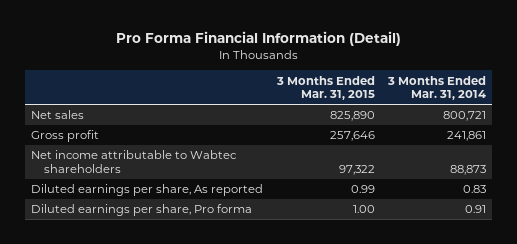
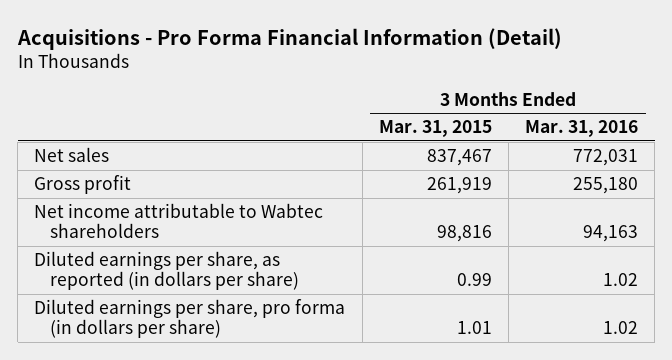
- Pro Forma Financial Information (Detail)
+ Acquisitions - Pro Forma Financial Information (Detail)
- | 3 Months Ended Mar. 31, 2015 | 3 Months Ended Mar. 31, 2014
+ | 3 Months Ended Mar. 31, 2015 | 3 Months Ended Mar. 31, 2016
- Net sales | 825,890 | 800,721
- Gross profit | 257,646 | 241,861
- Net income attributable to Wabtec shareholders | 97,322 | 88,873
- Diluted earnings per share, As reported | 0.99 | 0.83
- Diluted earnings per share, Pro forma | 1.00 | 0.91
+ Net sales | 837,467 | 772,031
+ Gross profit | 261,919 | 255,180
+ Net income attributable to Wabtec shareholders | 98,816 | 94,163
+ Diluted earnings per share, as reported (in dollars per share) | 0.99 | 1.02
+ Diluted earnings per share, pro forma (in dollars per share) | 1.01 | 1.02

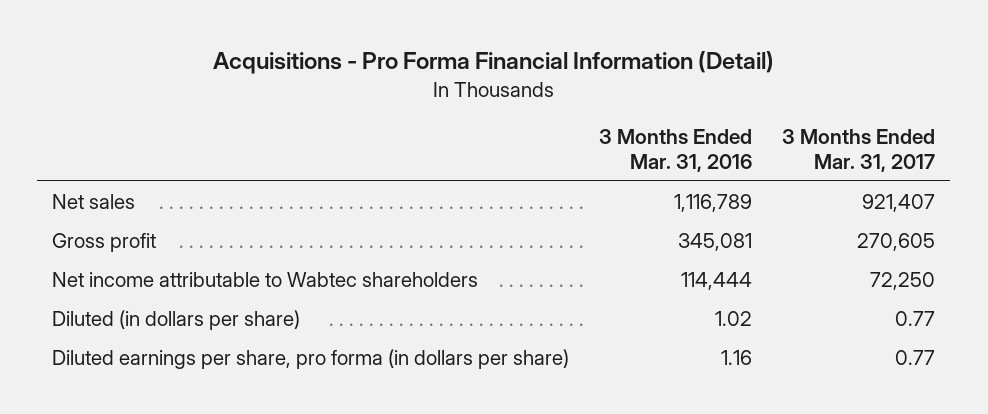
- | 3 Months Ended Mar. 31, 2015 | 3 Months Ended Mar. 31, 2016
+ | 3 Months Ended Mar. 31, 2016 | 3 Months Ended Mar. 31, 2017
- Net sales | 837,467 | 772,031
- Gross profit | 261,919 | 255,180
- Net income attributable to Wabtec shareholders | 98,816 | 94,163
- Diluted earnings per share, as reported (in dollars per share) | 0.99 | 1.02
- Diluted earnings per share, pro forma (in dollars per share) | 1.01 | 1.02
+ Net sales | 1,116,789 | 921,407
+ Gross profit | 345,081 | 270,605
+ Net income attributable to Wabtec shareholders | 114,444 | 72,250
+ Diluted (in dollars per share) | 1.02 | 0.77
+ Diluted earnings per share, pro forma (in dollars per share) | 1.16 | 0.77

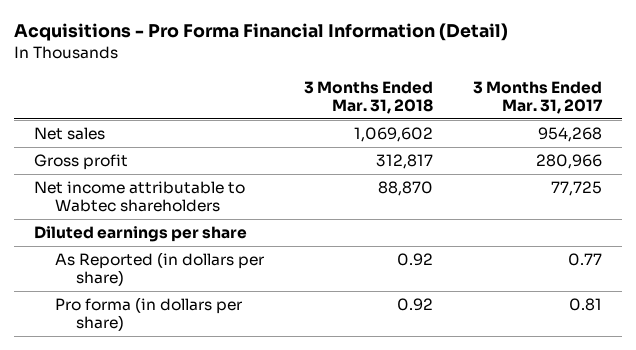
- | 3 Months Ended Mar. 31, 2016 | 3 Months Ended Mar. 31, 2017
+ | 3 Months Ended Mar. 31, 2018 | 3 Months Ended Mar. 31, 2017
- Net sales | 1,116,789 | 921,407
- Gross profit | 345,081 | 270,605
- Net income attributable to Wabtec shareholders | 114,444 | 72,250
- Diluted (in dollars per share) | 1.02 | 0.77
- Diluted earnings per share, pro forma (in dollars per share) | 1.16 | 0.77
+ Net sales | 1,069,602 | 954,268
+ Gross profit | 312,817 | 280,966
+ Net income attributable to Wabtec shareholders | 88,870 | 77,725
+ Diluted earnings per share
+ As Reported (in dollars per share) | 0.92 | 0.77
+ Pro forma (in dollars per share) | 0.92 | 0.81

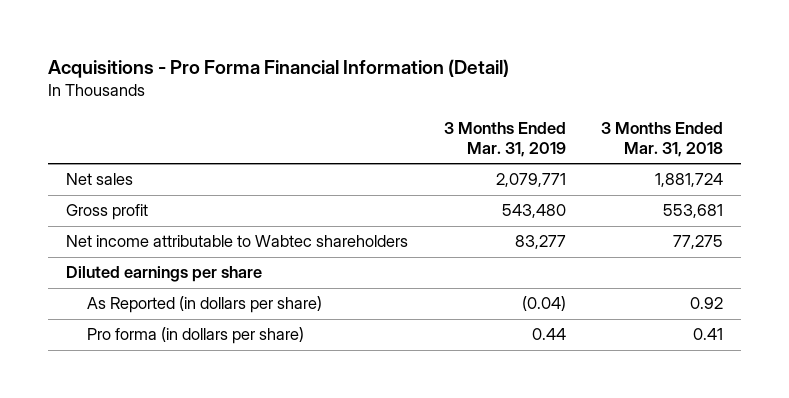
- | 3 Months Ended Mar. 31, 2018 | 3 Months Ended Mar. 31, 2017
+ | 3 Months Ended Mar. 31, 2019 | 3 Months Ended Mar. 31, 2018
- Net sales | 1,069,602 | 954,268
- Gross profit | 312,817 | 280,966
- Net income attributable to Wabtec shareholders | 88,870 | 77,725
+ Net sales | 2,079,771 | 1,881,724
+ Gross profit | 543,480 | 553,681
+ Net income attributable to Wabtec shareholders | 83,277 | 77,275
- Pro forma (in dollars per share) | 0.92 | 0.81
+ Pro forma (in dollars per share) | 0.44 | 0.41

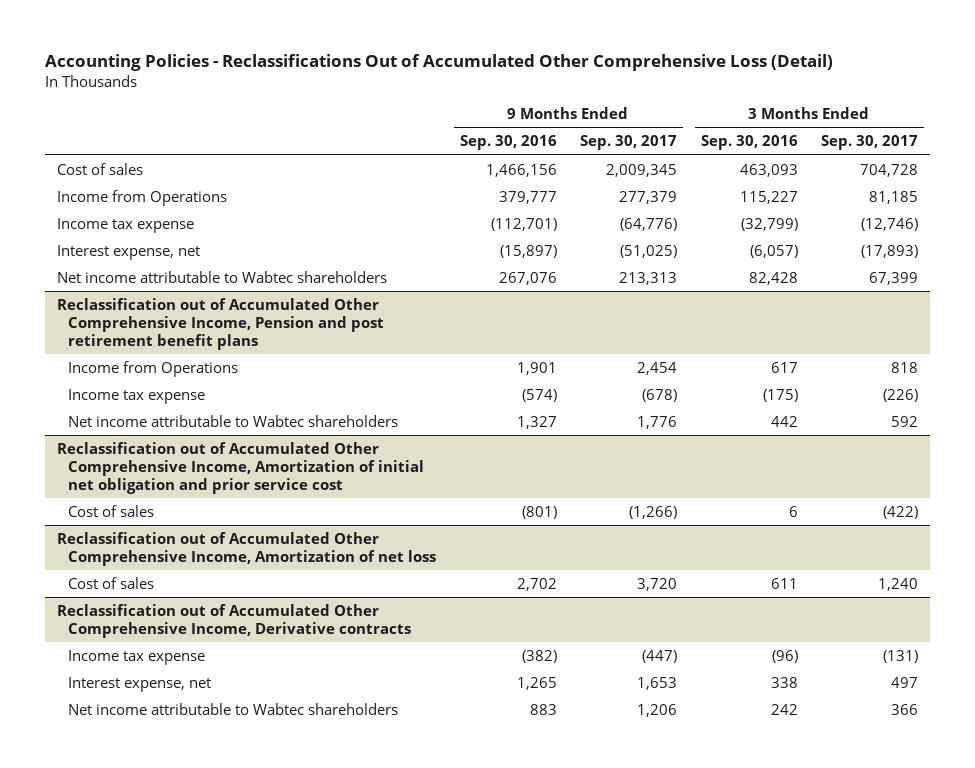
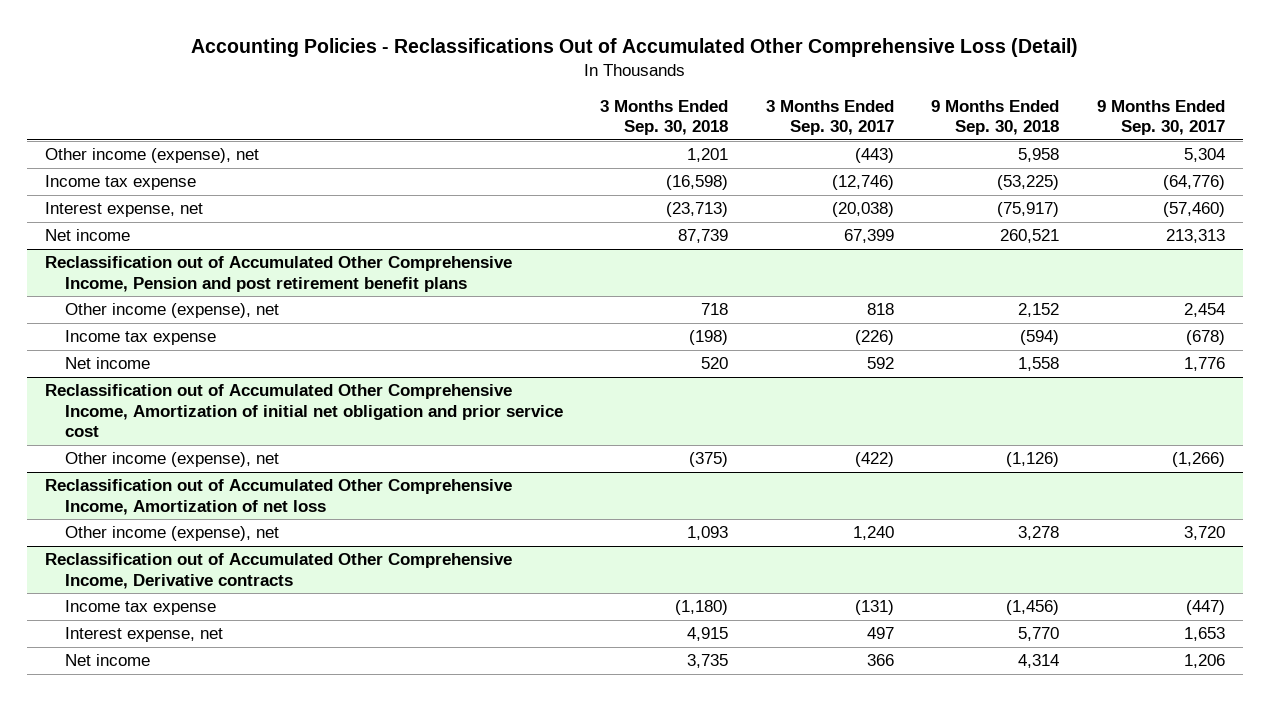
- | 9 Months Ended Sep. 30, 2016 | 9 Months Ended Sep. 30, 2017 | 3 Months Ended Sep. 30, 2016 | 3 Months Ended Sep. 30, 2017
+ | 3 Months Ended Sep. 30, 2018 | 3 Months Ended Sep. 30, 2017 | 9 Months Ended Sep. 30, 2018 | 9 Months Ended Sep. 30, 2017
- Cost of sales | 1,466,156 | 2,009,345 | 463,093 | 704,728
- Income from Operations | 379,777 | 277,379 | 115,227 | 81,185
+ Other income (expense), net | 1,201 | (443) | 5,958 | 5,304
- Interest expense, net | (15,897) | (51,025) | (6,057) | (17,893)
- Net income attributable to Wabtec shareholders | 267,076 | 213,313 | 82,428 | 67,399
+ Interest expense, net | (23,713) | (20,038) | (75,917) | (57,460)
+ Net income | 87,739 | 67,399 | 260,521 | 213,313
@ Reclassification out of Accumulated Other Comprehensive Income, Pension and post retirement benefit plans
- Income from Operations | 1,901 | 2,454 | 617 | 818
+ Other income (expense), net | 718 | 818 | 2,152 | 2,454
- Net income attributable to Wabtec shareholders | 1,327 | 1,776 | 442 | 592
+ Net income | 520 | 592 | 1,558 | 1,776
@ Reclassification out of Accumulated Other Comprehensive Income, Amortization of initial net obligation and prior service cost
- Cost of sales | (801) | (1,266) | 6 | (422)
+ Other income (expense), net | (375) | (422) | (1,126) | (1,266)
@ Reclassification out of Accumulated Other Comprehensive Income, Amortization of net loss
- Cost of sales | 2,702 | 3,720 | 611 | 1,240
+ Other income (expense), net | 1,093 | 1,240 | 3,278 | 3,720
@ Reclassification out of Accumulated Other Comprehensive Income, Derivative contracts
- Net income attributable to Wabtec shareholders | 883 | 1,206 | 242 | 366
+ Net income | 3,735 | 366 | 4,314 | 1,206

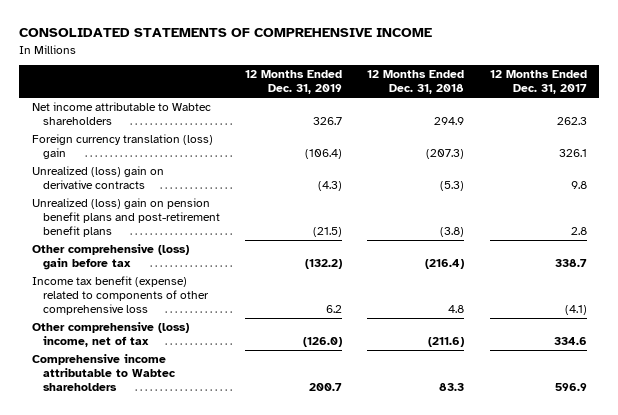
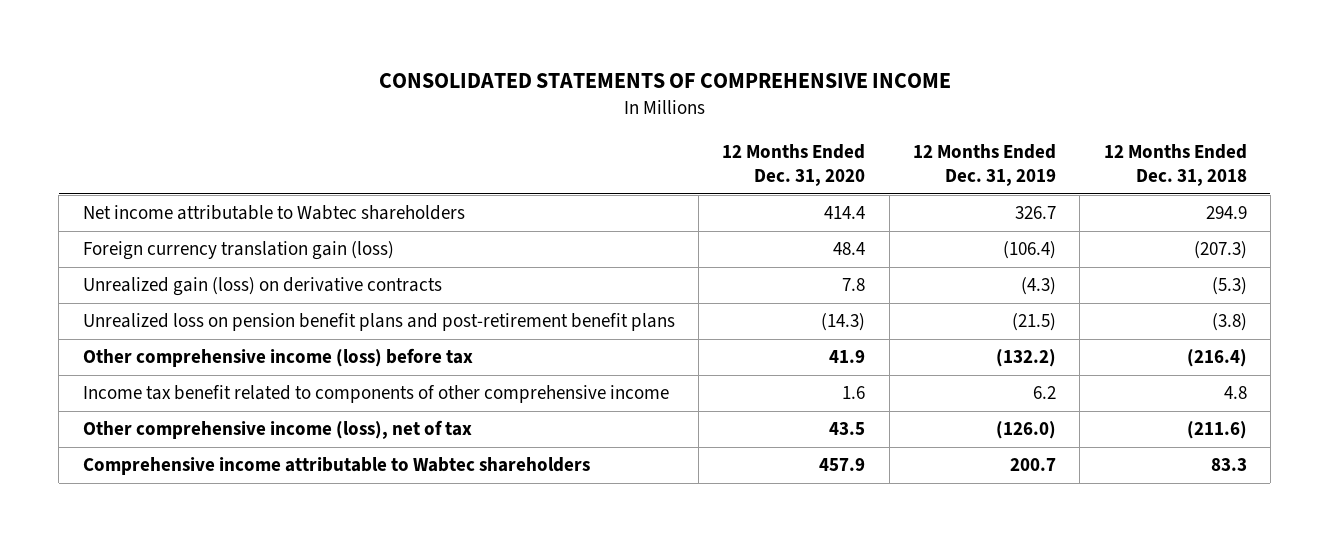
- | 12 Months Ended Dec. 31, 2019 | 12 Months Ended Dec. 31, 2018 | 12 Months Ended Dec. 31, 2017
+ | 12 Months Ended Dec. 31, 2020 | 12 Months Ended Dec. 31, 2019 | 12 Months Ended Dec. 31, 2018
- Foreign currency translation (loss) gain | (106.4) | (207.3) | 326.1
- Unrealized (loss) gain on derivative contracts | (4.3) | (5.3) | 9.8
- Unrealized (loss) gain on pension benefit plans and post-retirement benefit plans | (21.5) | (3.8) | 2.8
- Other comprehensive (loss) gain before tax | (132.2) | (216.4) | 338.7
- Income tax benefit (expense) related to components of other comprehensive loss | 6.2 | 4.8 | (4.1)
- Other comprehensive (loss) income, net of tax | (126.0) | (211.6) | 334.6
+ Foreign currency translation gain (loss) | 48.4 | (106.4) | (207.3)
+ Unrealized gain (loss) on derivative contracts | 7.8 | (4.3) | (5.3)
+ Unrealized loss on pension benefit plans and post-retirement benefit plans | (14.3) | (21.5) | (3.8)
+ Other comprehensive income (loss) before tax | 41.9 | (132.2) | (216.4)
+ Income tax benefit related to components of other comprehensive income | 1.6 | 6.2 | 4.8
+ Other comprehensive income (loss), net of tax | 43.5 | (126.0) | (211.6)

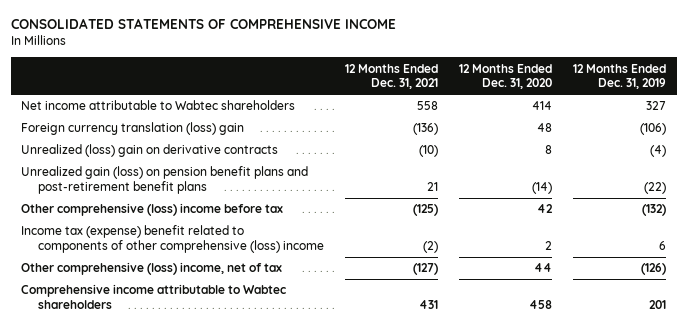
- | 12 Months Ended Dec. 31, 2020 | 12 Months Ended Dec. 31, 2019 | 12 Months Ended Dec. 31, 2018
+ | 12 Months Ended Dec. 31, 2021 | 12 Months Ended Dec. 31, 2020 | 12 Months Ended Dec. 31, 2019
- Net income attributable to Wabtec shareholders | 414.4 | 326.7 | 294.9
- Foreign currency translation gain (loss) | 48.4 | (106.4) | (207.3)
- Unrealized gain (loss) on derivative contracts | 7.8 | (4.3) | (5.3)
- Unrealized loss on pension benefit plans and post-retirement benefit plans | (14.3) | (21.5) | (3.8)
- Other comprehensive income (loss) before tax | 41.9 | (132.2) | (216.4)
- Income tax benefit related to components of other comprehensive income | 1.6 | 6.2 | 4.8
- Other comprehensive income (loss), net of tax | 43.5 | (126.0) | (211.6)
- Comprehensive income attributable to Wabtec shareholders | 457.9 | 200.7 | 83.3
+ Net income attributable to Wabtec shareholders | 558 | 414 | 327
+ Foreign currency translation (loss) gain | (136) | 48 | (106)
+ Unrealized (loss) gain on derivative contracts | (10) | 8 | (4)
+ Unrealized gain (loss) on pension benefit plans and post-retirement benefit plans | 21 | (14) | (22)
+ Other comprehensive (loss) income before tax | (125) | 42 | (132)
+ Income tax (expense) benefit related to components of other comprehensive (loss) income | (2) | 2 | 6
+ Other comprehensive (loss) income, net of tax | (127) | 44 | (126)
+ Comprehensive income attributable to Wabtec shareholders | 431 | 458 | 201

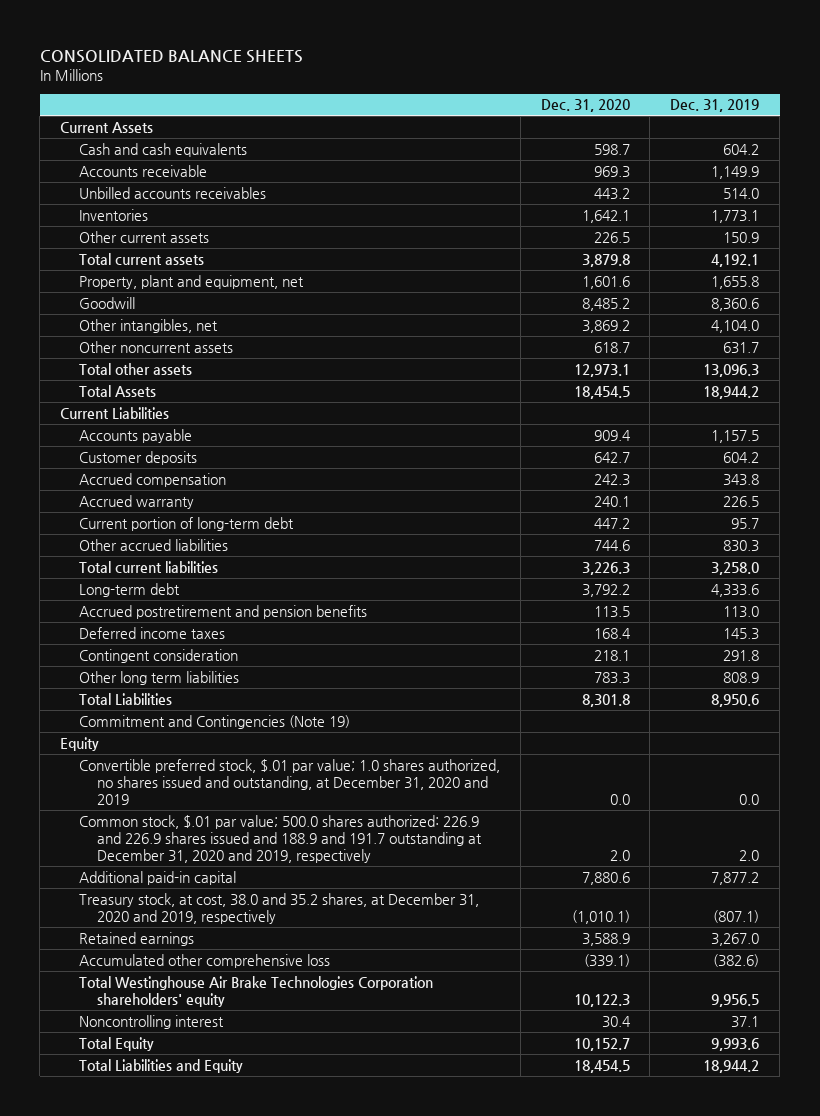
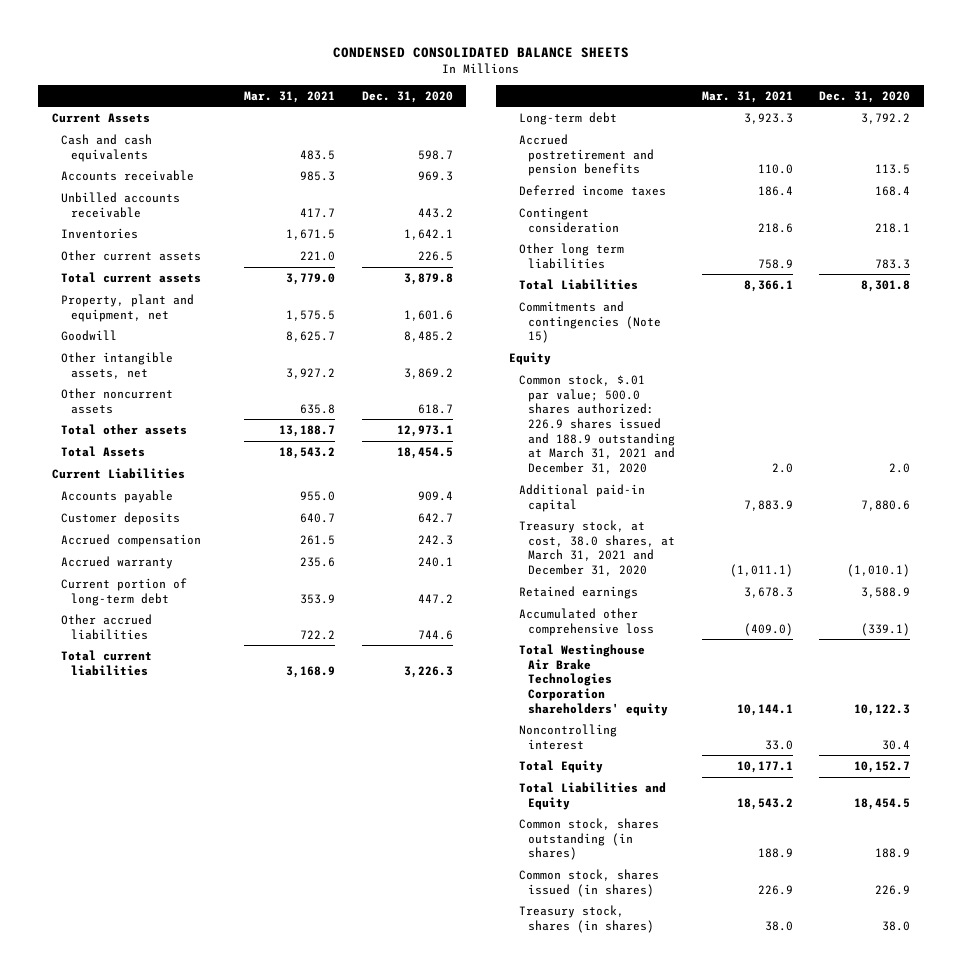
- CONSOLIDATED BALANCE SHEETS
+ CONDENSED CONSOLIDATED BALANCE SHEETS
- | Dec. 31, 2020 | Dec. 31, 2019
+ | Mar. 31, 2021 | Dec. 31, 2020
- Unbilled accounts receivables | 443.2 | 514.0
+ Unbilled accounts receivable | 417.7 | 443.2
- Other intangibles, net | 3,869.2 | 4,104.0
+ Other intangible assets, net | 3,927.2 | 3,869.2
- Commitment and Contingencies (Note 19)
+ Commitments and contingencies (Note 15)
- Convertible preferred stock, $.01 par value; 1.0 shares authorized, no shares issued and outstanding, at December 31, 2020 and 2019 | 0.0 | 0.0
- Common stock, $.01 par value; 500.0 shares authorized: 226.9 and 226.9 shares issued and 188.9 and 191.7 outstanding at December 31, 2020 and 2019, respectively | 2.0 | 2.0
+ Common stock, $.01 par value; 500.0 shares authorized: 226.9 shares issued and 188.9 outstanding at March 31, 2021 and December 31, 2020 | 2.0 | 2.0
- Treasury stock, at cost, 38.0 and 35.2 shares, at December 31, 2020 and 2019, respectively | (1,010.1) | (807.1)
+ Treasury stock, at cost, 38.0 shares, at March 31, 2021 and December 31, 2020 | (1,011.1) | (1,010.1)
+ Common stock, shares outstanding (in shares) | 188.9 | 188.9
+ Common stock, shares issued (in shares) | 226.9 | 226.9
+ Treasury stock, shares (in shares) | 38.0 | 38.0

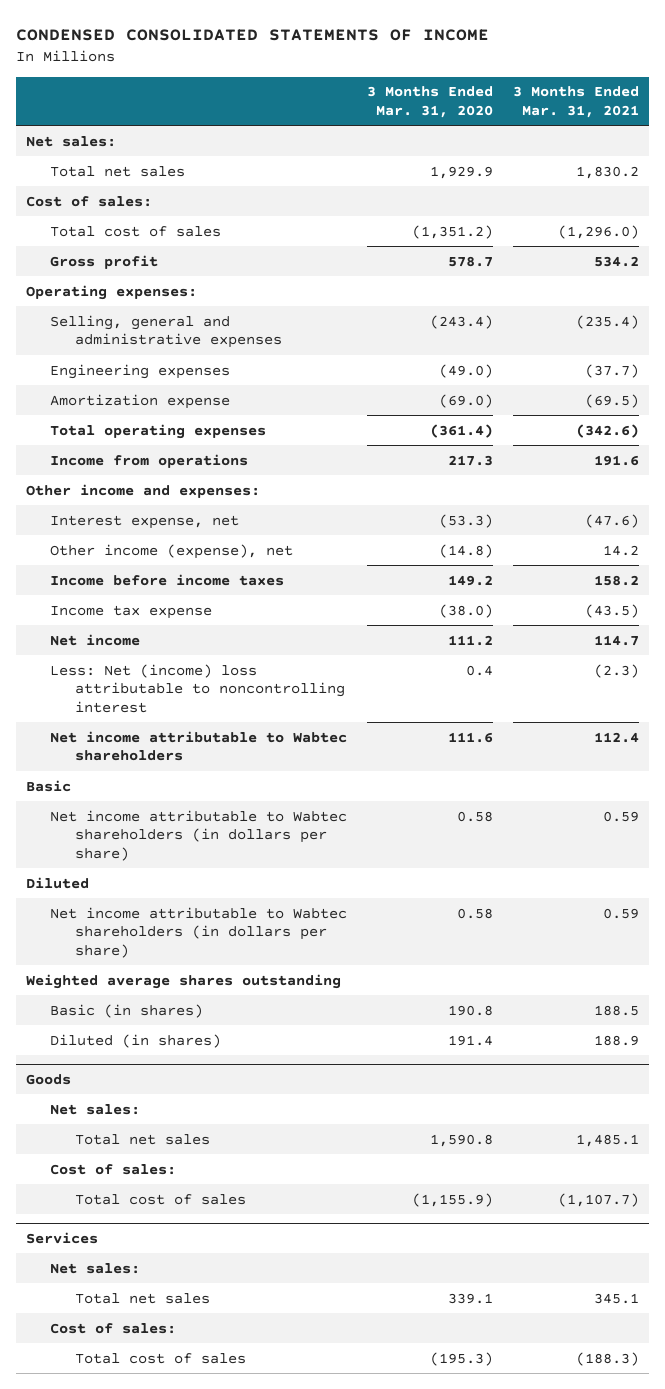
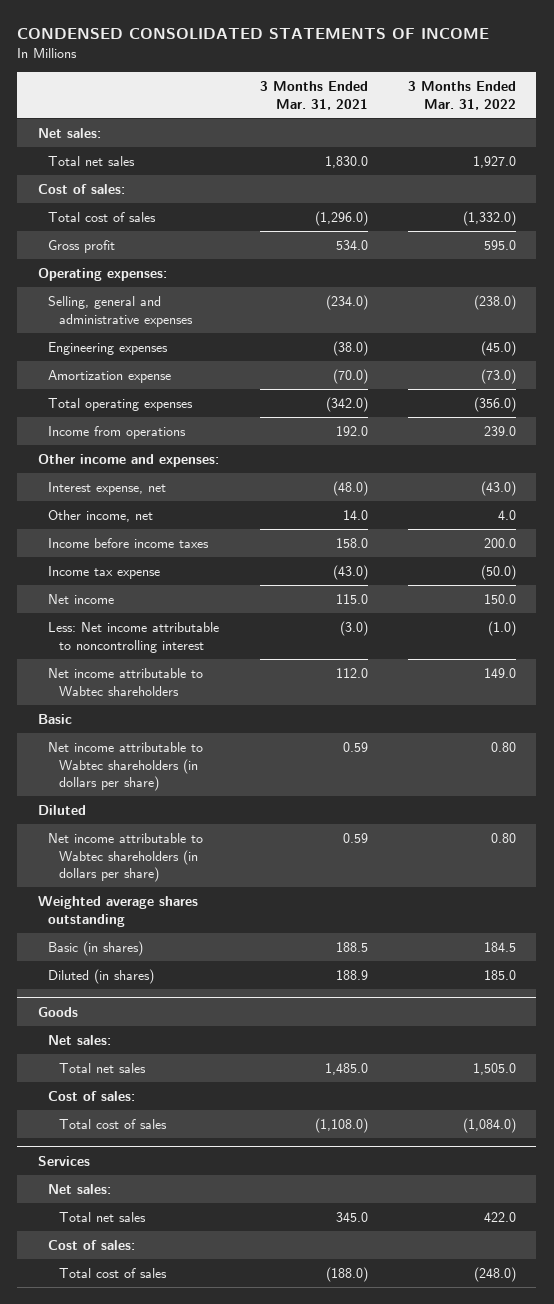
- | 3 Months Ended Mar. 31, 2020 | 3 Months Ended Mar. 31, 2021
+ | 3 Months Ended Mar. 31, 2021 | 3 Months Ended Mar. 31, 2022
- Total net sales | 1,929.9 | 1,830.2
+ Total net sales | 1,830.0 | 1,927.0
- Gross profit | 578.7 | 534.2
+ Gross profit | 534.0 | 595.0
- Selling, general and administrative expenses | (243.4) | (235.4)
- Engineering expenses | (49.0) | (37.7)
- Amortization expense | (69.0) | (69.5)
- Total operating expenses | (361.4) | (342.6)
- Income from operations | 217.3 | 191.6
+ Selling, general and administrative expenses | (234.0) | (238.0)
+ Engineering expenses | (38.0) | (45.0)
+ Amortization expense | (70.0) | (73.0)
+ Total operating expenses | (342.0) | (356.0)
+ Income from operations | 192.0 | 239.0
- Interest expense, net | (53.3) | (47.6)
- Other income (expense), net | (14.8) | 14.2
- Income before income taxes | 149.2 | 158.2
- Income tax expense | (38.0) | (43.5)
- Net income | 111.2 | 114.7
- Less: Net (income) loss attributable to noncontrolling interest | 0.4 | (2.3)
- Net income attributable to Wabtec shareholders | 111.6 | 112.4
+ Interest expense, net | (48.0) | (43.0)
+ Other income, net | 14.0 | 4.0
+ Income before income taxes | 158.0 | 200.0
+ Income tax expense | (43.0) | (50.0)
+ Net income | 115.0 | 150.0
+ Less: Net income attributable to noncontrolling interest | (3.0) | (1.0)
+ Net income attributable to Wabtec shareholders | 112.0 | 149.0
@ Goods
- Total net sales | 1,590.8 | 1,485.1
+ Total net sales | 1,485.0 | 1,505.0
- Total cost of sales | (1,155.9) | (1,107.7)
+ Total cost of sales | (1,108.0) | (1,084.0)
@ Services
- Total net sales | 339.1 | 345.1
+ Total net sales | 345.0 | 422.0
- Total cost of sales | (195.3) | (188.3)
+ Total cost of sales | (188.0) | (248.0)

